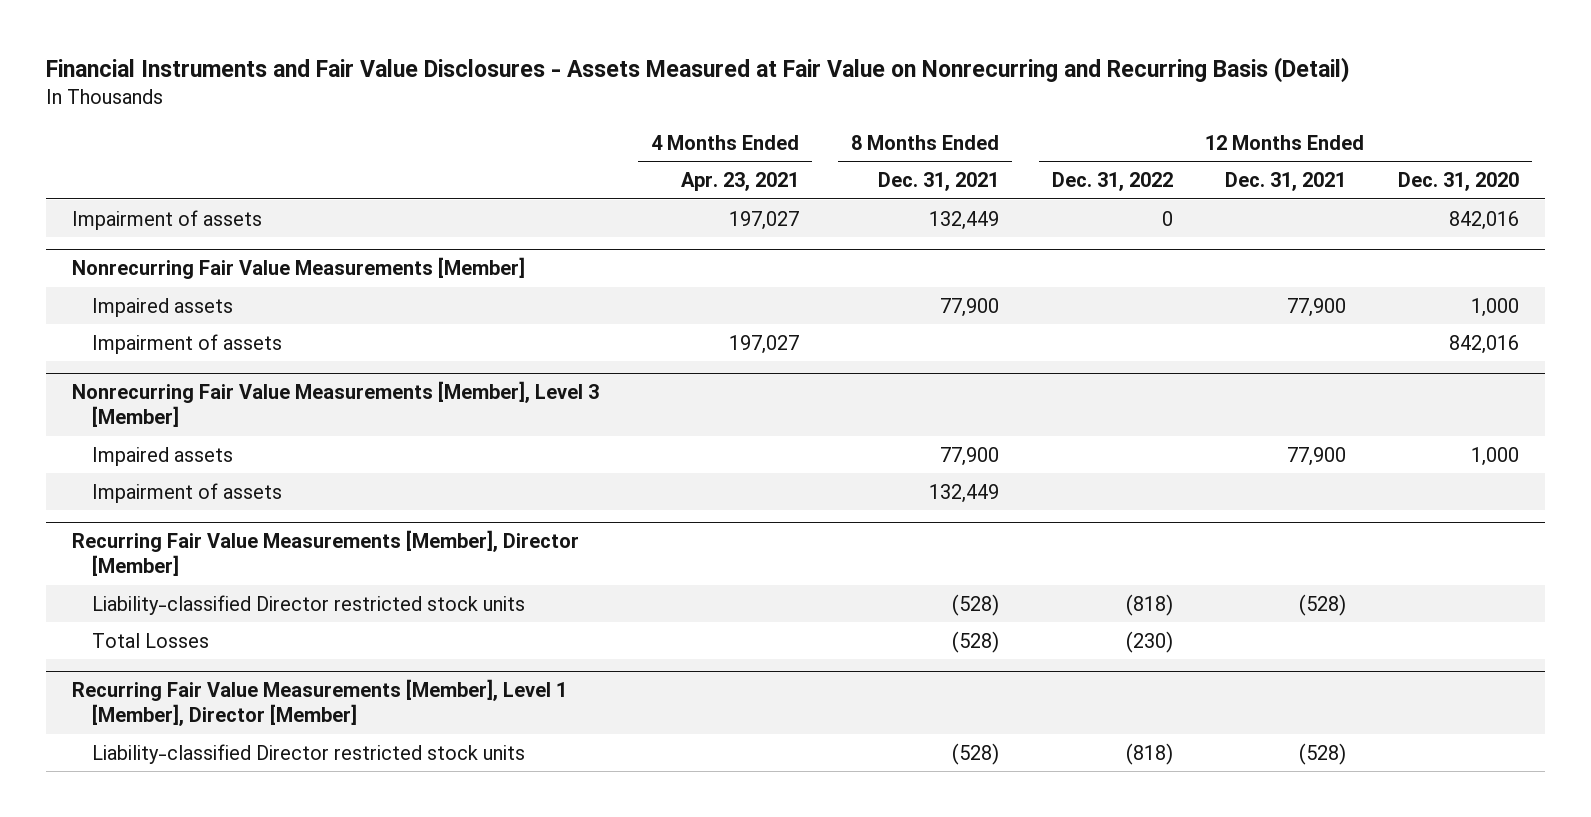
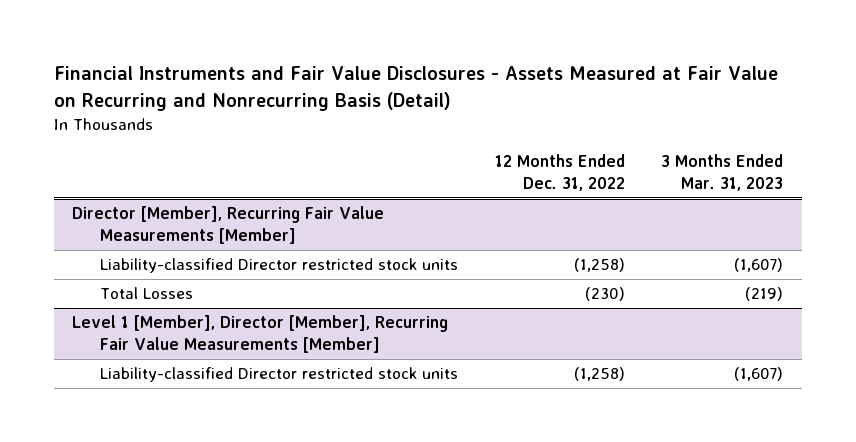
- Financial Instruments and Fair Value Disclosures - Assets Measured at Fair Value on Nonrecurring and Recurring Basis (Detail)
+ Financial Instruments and Fair Value Disclosures - Assets Measured at Fair Value on Recurring and Nonrecurring Basis (Detail)
- | 4 Months Ended Apr. 23, 2021 | 8 Months Ended Dec. 31, 2021 | 12 Months Ended Dec. 31, 2022 | 12 Months Ended Dec. 31, 2021 | 12 Months Ended Dec. 31, 2020
+ | 12 Months Ended Dec. 31, 2022 | 3 Months Ended Mar. 31, 2023
- Impairment of assets | 197,027 | 132,449 | 0 | | 842,016
- Nonrecurring Fair Value Measurements [Member]
- Impaired assets | | 77,900 | | 77,900 | 1,000
- Impairment of assets | 197,027 | | | | 842,016
- Nonrecurring Fair Value Measurements [Member], Level 3 [Member]
- Impaired assets | | 77,900 | | 77,900 | 1,000
- Impairment of assets | | 132,449 | | |
- Recurring Fair Value Measurements [Member], Director [Member]
- Liability-classified Director restricted stock units | | (528) | (818) | (528) |
+ Director [Member], Recurring Fair Value Measurements [Member]
+ Liability-classified Director restricted stock units | (1,258) | (1,607)
- Recurring Fair Value Measurements [Member], Level 1 [Member], Director [Member]
- Liability-classified Director restricted stock units | | (528) | (818) | (528) |
+ Level 1 [Member], Director [Member], Recurring Fair Value Measurements [Member]
+ Liability-classified Director restricted stock units | (1,258) | (1,607)

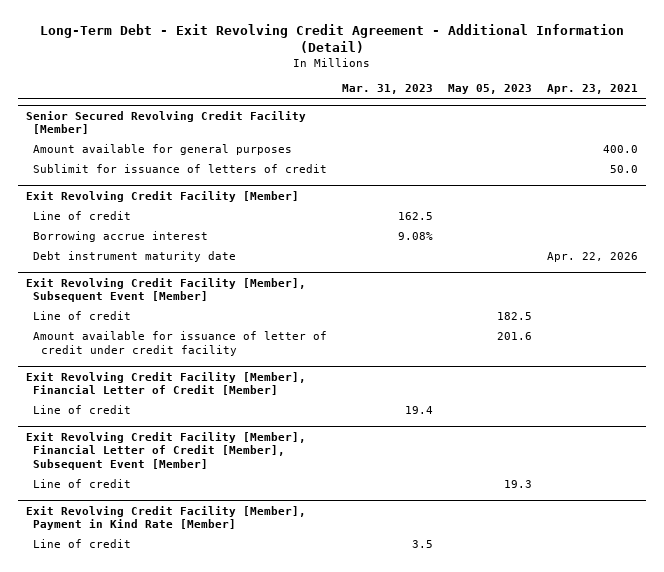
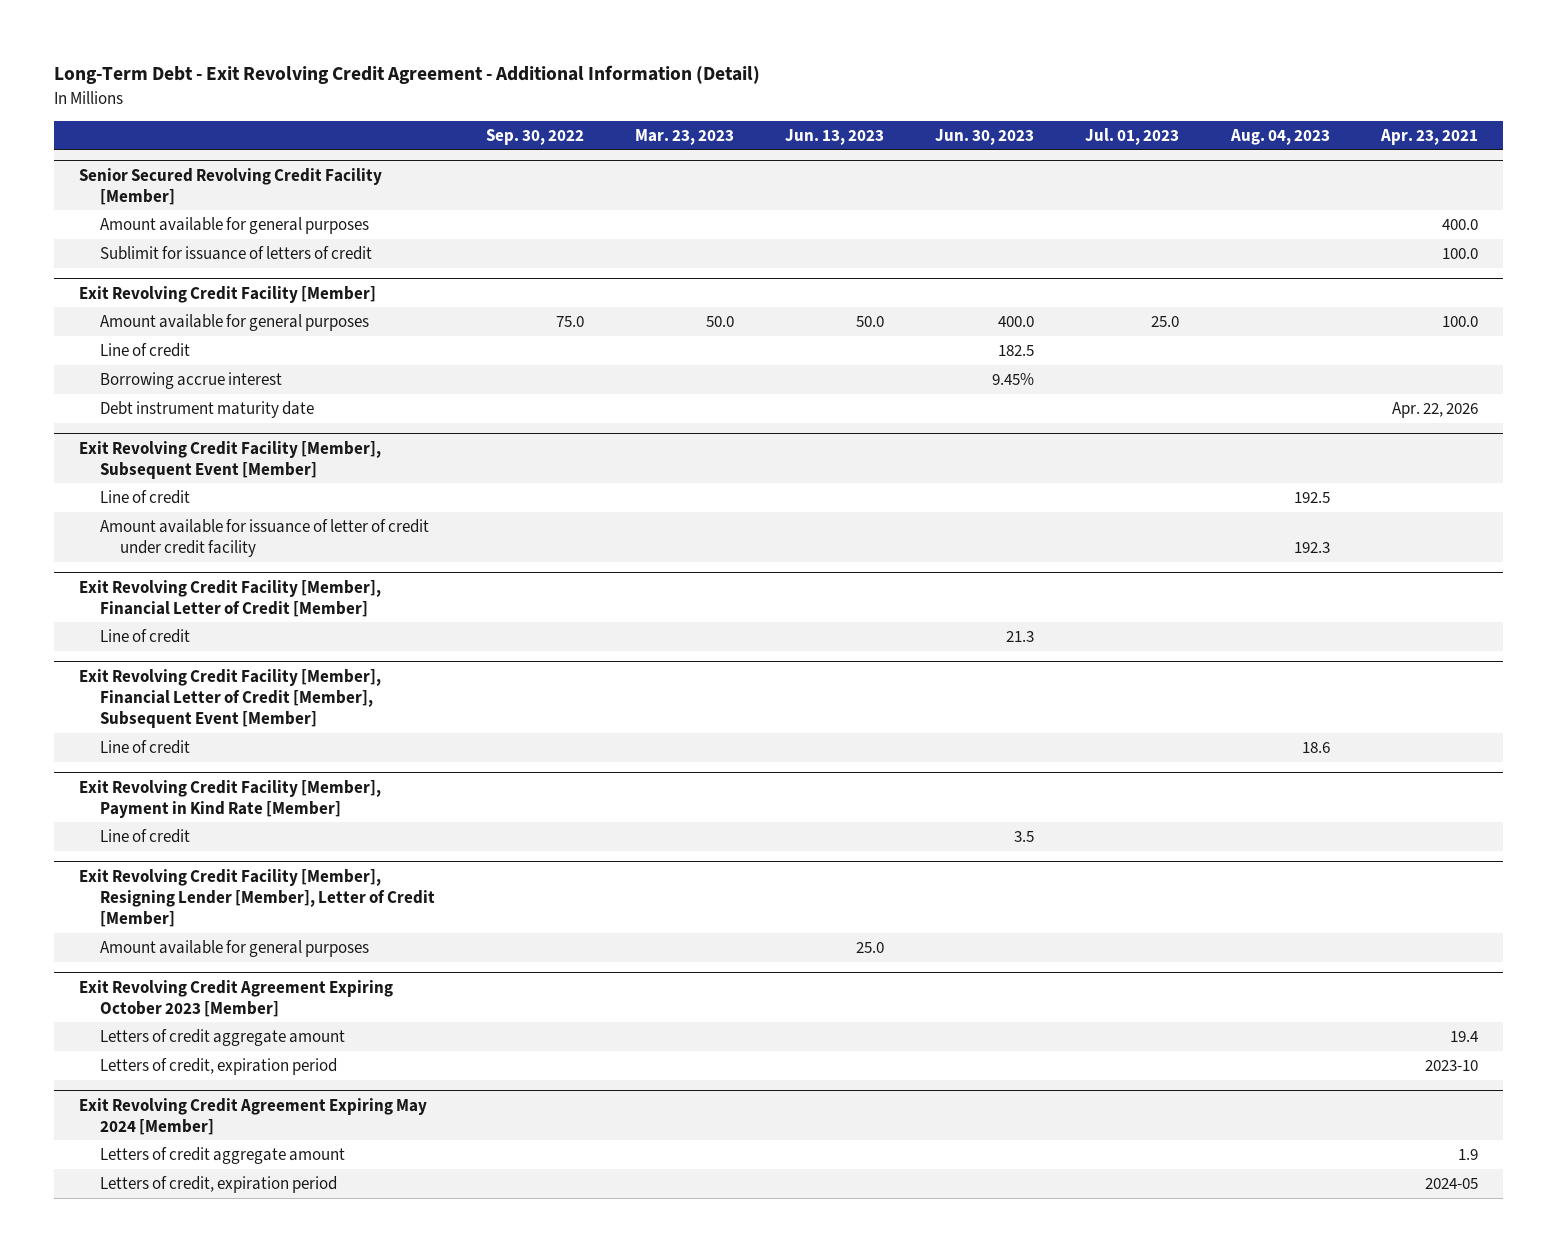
- | Mar. 31, 2023 | May 05, 2023 | Apr. 23, 2021
+ | Sep. 30, 2022 | Mar. 23, 2023 | Jun. 13, 2023 | Jun. 30, 2023 | Jul. 01, 2023 | Aug. 04, 2023 | Apr. 23, 2021
@ Senior Secured Revolving Credit Facility [Member]
- Sublimit for issuance of letters of credit | | | 50.0
+ Sublimit for issuance of letters of credit | | | | | | | 100.0
@ Exit Revolving Credit Facility [Member]
+ Amount available for general purposes | 75.0 | 50.0 | 50.0 | 400.0 | 25.0 | | 100.0
+ Exit Revolving Credit Facility [Member], Resigning Lender [Member], Letter of Credit [Member]
+ Amount available for general purposes | | | 25.0 | | | |
+ Exit Revolving Credit Agreement Expiring October 2023 [Member]
+ Letters of credit aggregate amount | | | | | | | 19.4
+ Letters of credit, expiration period | | | | | | | 2023-10
+ Exit Revolving Credit Agreement Expiring May 2024 [Member]
+ Letters of credit aggregate amount | | | | | | | 1.9
+ Letters of credit, expiration period | | | | | | | 2024-05

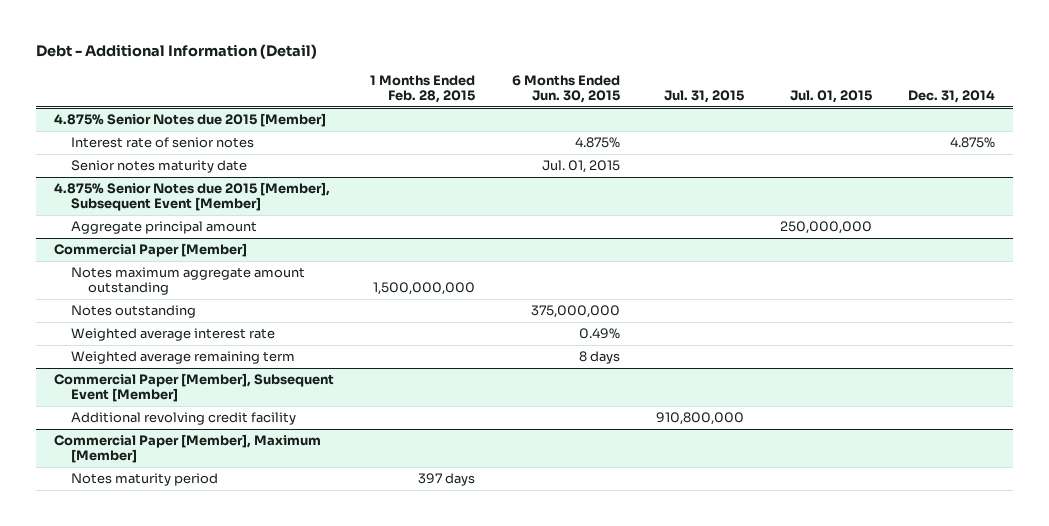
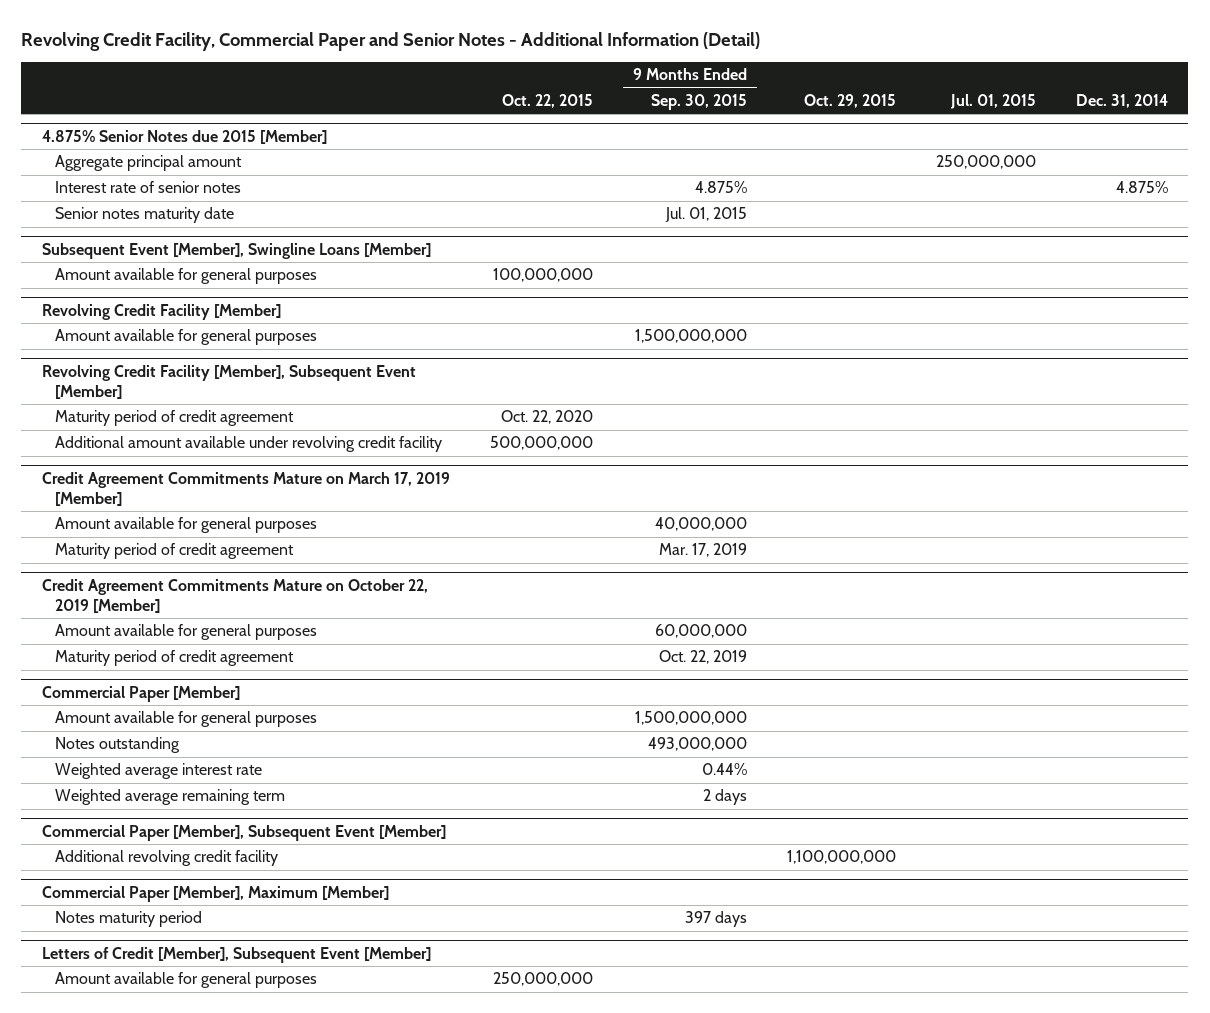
- Debt - Additional Information (Detail)
+ Revolving Credit Facility, Commercial Paper and Senior Notes - Additional Information (Detail)
- | 1 Months Ended Feb. 28, 2015 | 6 Months Ended Jun. 30, 2015 | Jul. 31, 2015 | Jul. 01, 2015 | Dec. 31, 2014
+ | Oct. 22, 2015 | 9 Months Ended Sep. 30, 2015 | Oct. 29, 2015 | Jul. 01, 2015 | Dec. 31, 2014
@ 4.875% Senior Notes due 2015 [Member]
+ Aggregate principal amount | | | | 250,000,000 |
- 4.875% Senior Notes due 2015 [Member], Subsequent Event [Member]
- Aggregate principal amount | | | | 250,000,000 |
+ Subsequent Event [Member], Swingline Loans [Member]
+ Amount available for general purposes | 100,000,000 | | | |
+ Revolving Credit Facility [Member]
+ Amount available for general purposes | | 1,500,000,000 | | |
+ Revolving Credit Facility [Member], Subsequent Event [Member]
+ Maturity period of credit agreement | Oct. 22, 2020 | | | |
+ Additional amount available under revolving credit facility | 500,000,000 | | | |
+ Credit Agreement Commitments Mature on March 17, 2019 [Member]
+ Amount available for general purposes | | 40,000,000 | | |
+ Maturity period of credit agreement | | Mar. 17, 2019 | | |
+ Credit Agreement Commitments Mature on October 22, 2019 [Member]
+ Amount available for general purposes | | 60,000,000 | | |
+ Maturity period of credit agreement | | Oct. 22, 2019 | | |
@ Commercial Paper [Member]
- Notes maximum aggregate amount outstanding | 1,500,000,000 | | | |
+ Amount available for general purposes | | 1,500,000,000 | | |
+ Letters of Credit [Member], Subsequent Event [Member]
+ Amount available for general purposes | 250,000,000 | | | |

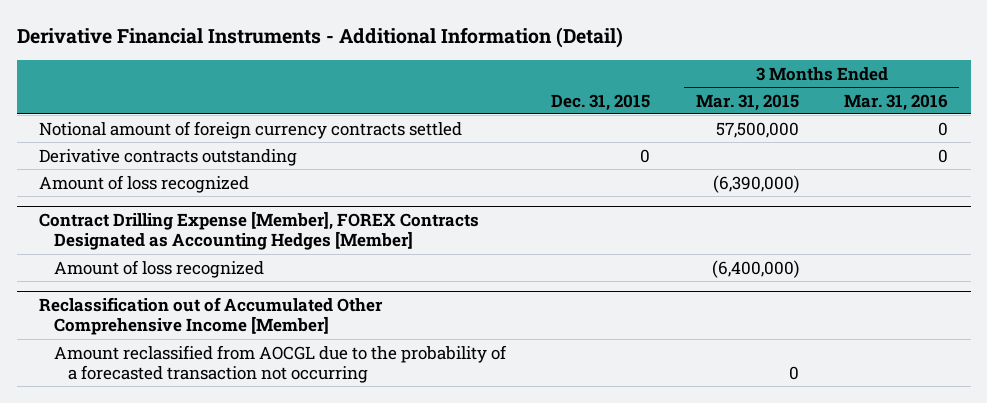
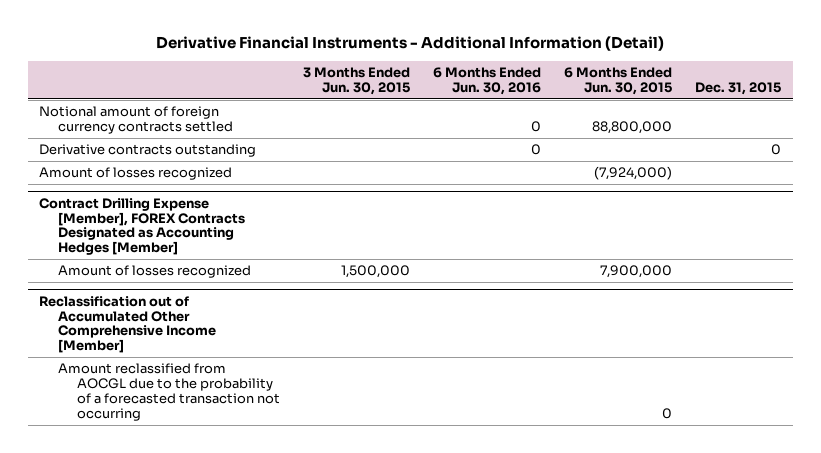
- | Dec. 31, 2015 | 3 Months Ended Mar. 31, 2015 | 3 Months Ended Mar. 31, 2016
+ | 3 Months Ended Jun. 30, 2015 | 6 Months Ended Jun. 30, 2016 | 6 Months Ended Jun. 30, 2015 | Dec. 31, 2015
- Amount of loss recognized | | (6,390,000) |
+ Amount of losses recognized | | | (7,924,000) |
@ Contract Drilling Expense [Member], FOREX Contracts Designated as Accounting Hedges [Member]
- Amount of loss recognized | | (6,400,000) |
+ Amount of losses recognized | 1,500,000 | | 7,900,000 |

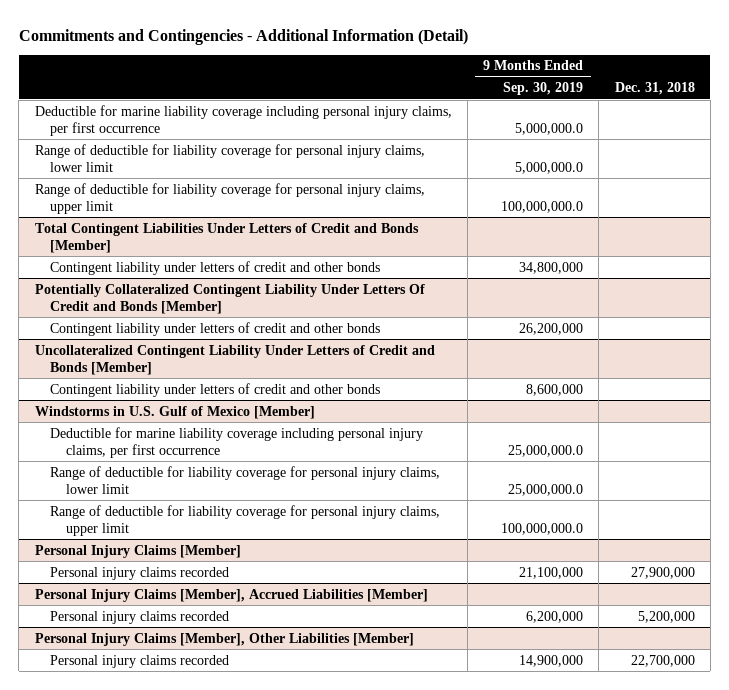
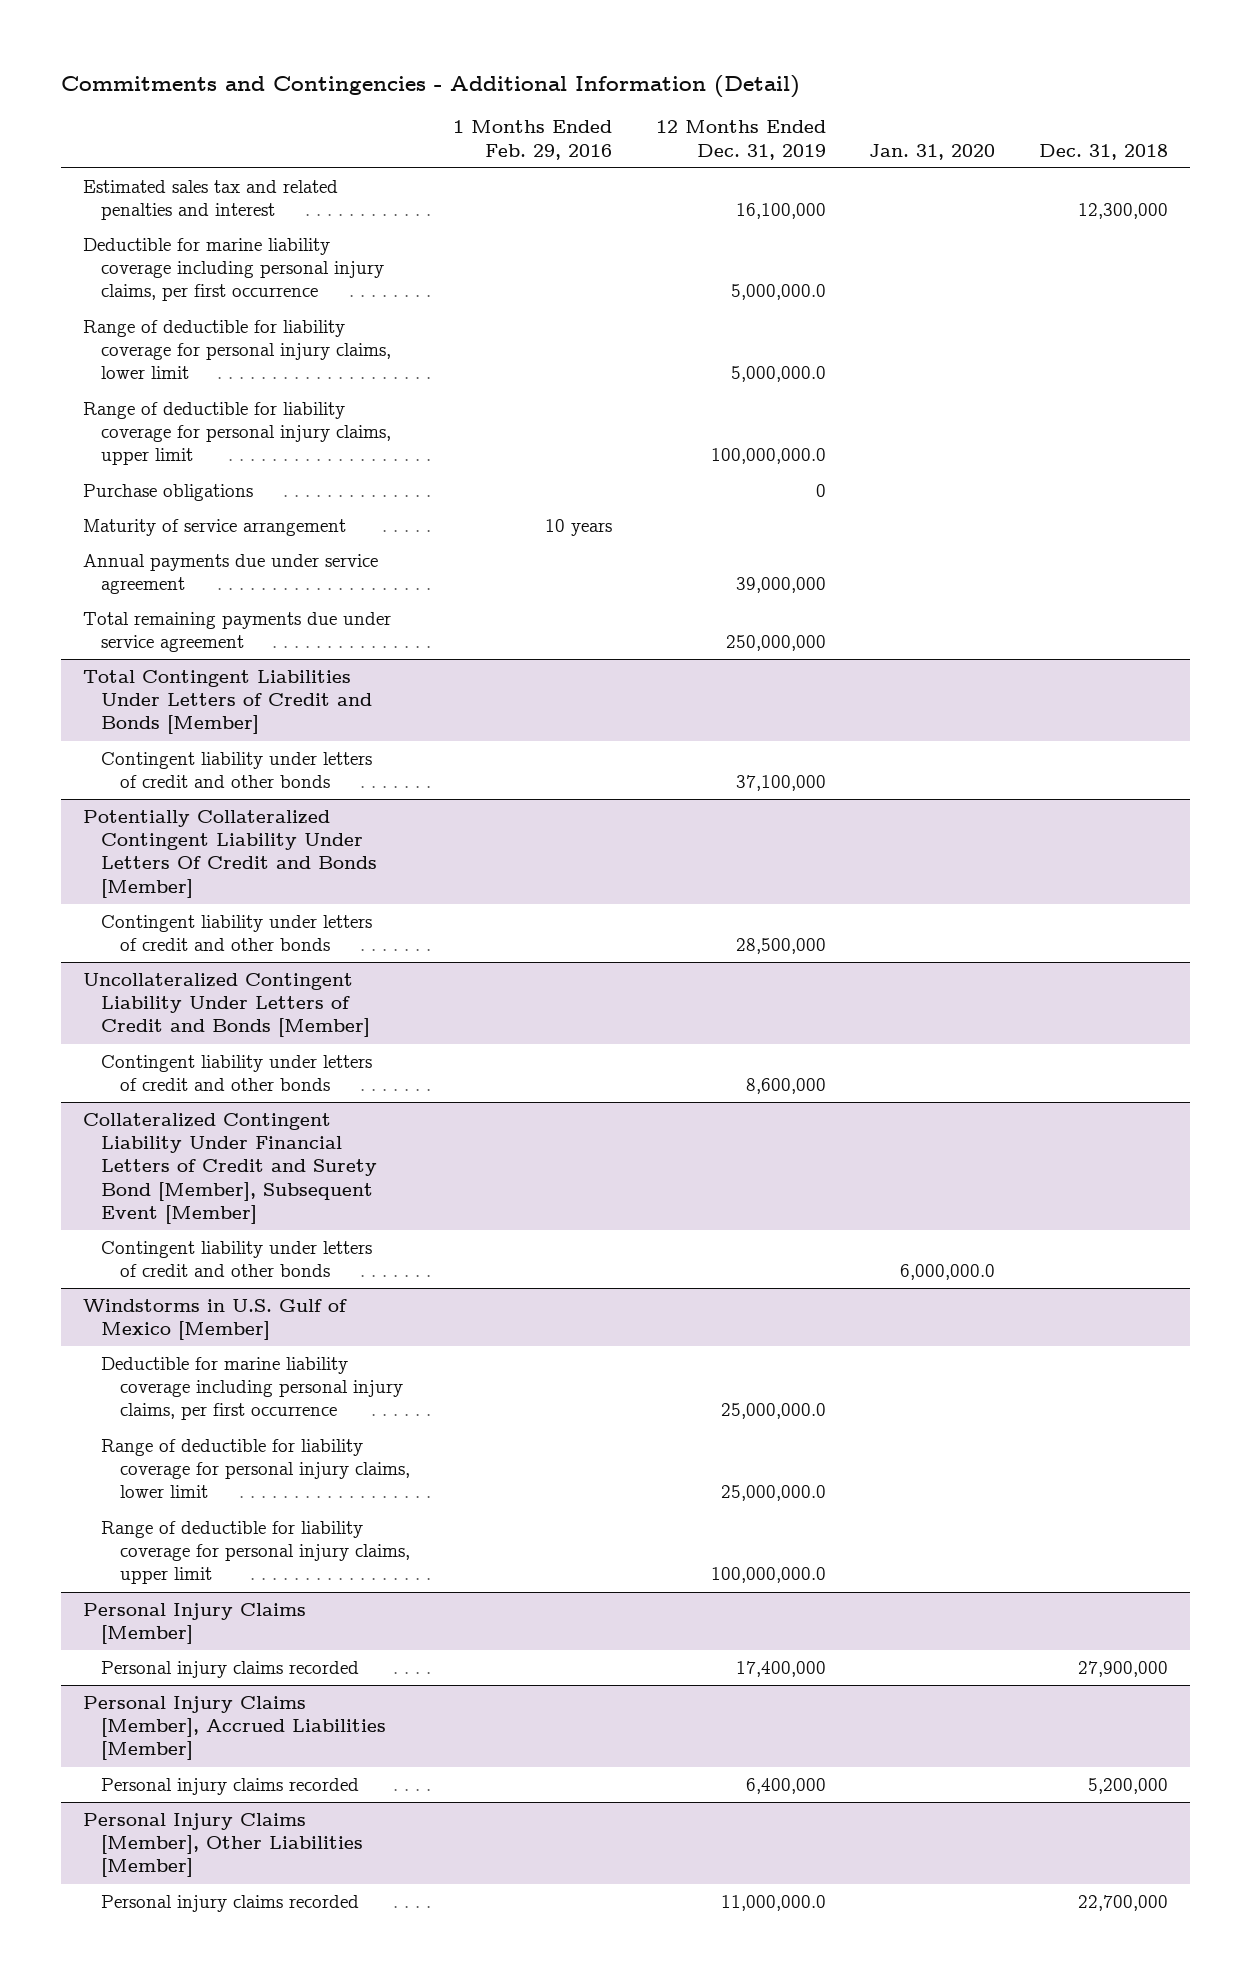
- | 9 Months Ended Sep. 30, 2019 | Dec. 31, 2018
+ | 1 Months Ended Feb. 29, 2016 | 12 Months Ended Dec. 31, 2019 | Jan. 31, 2020 | Dec. 31, 2018
+ Estimated sales tax and related penalties and interest | | 16,100,000 | | 12,300,000
+ Purchase obligations | | 0 | |
+ Maturity of service arrangement | 10 years | | |
+ Annual payments due under service agreement | | 39,000,000 | |
+ Total remaining payments due under service agreement | | 250,000,000 | |
+ Collateralized Contingent Liability Under Financial Letters of Credit and Surety Bond [Member], Subsequent Event [Member]
+ Contingent liability under letters of credit and other bonds | | | 6,000,000.0 |

